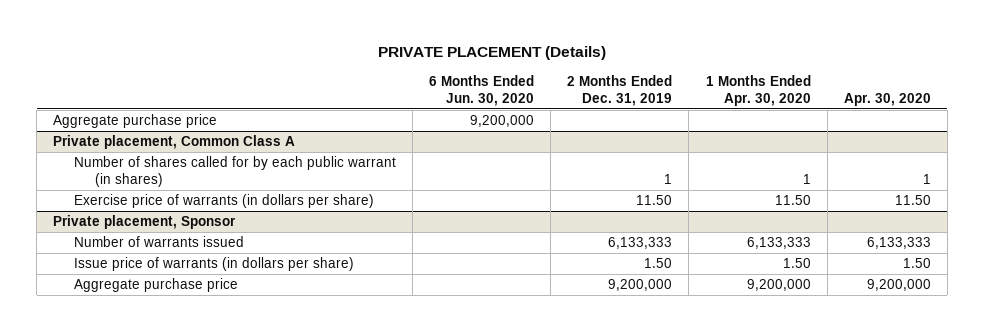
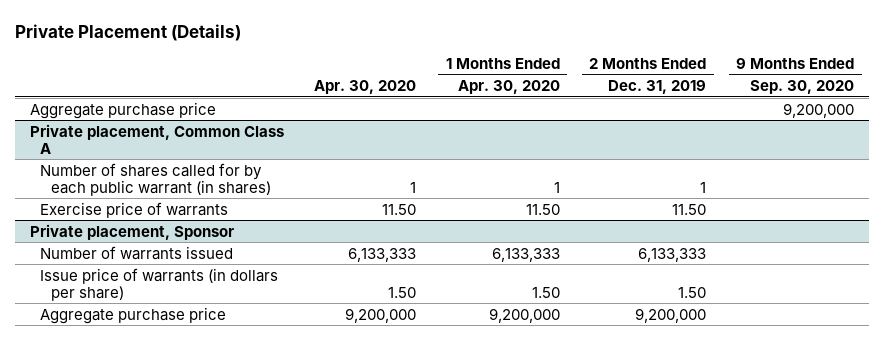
- PRIVATE PLACEMENT (Details)
+ Private Placement (Details)
- | 6 Months Ended Jun. 30, 2020 | 2 Months Ended Dec. 31, 2019 | 1 Months Ended Apr. 30, 2020 | Apr. 30, 2020
+ | Apr. 30, 2020 | 1 Months Ended Apr. 30, 2020 | 2 Months Ended Dec. 31, 2019 | 9 Months Ended Sep. 30, 2020
@ Private placement, Common Class A
- Exercise price of warrants (in dollars per share) | | 11.50 | 11.50 | 11.50
+ Exercise price of warrants | 11.50 | 11.50 | 11.50 |

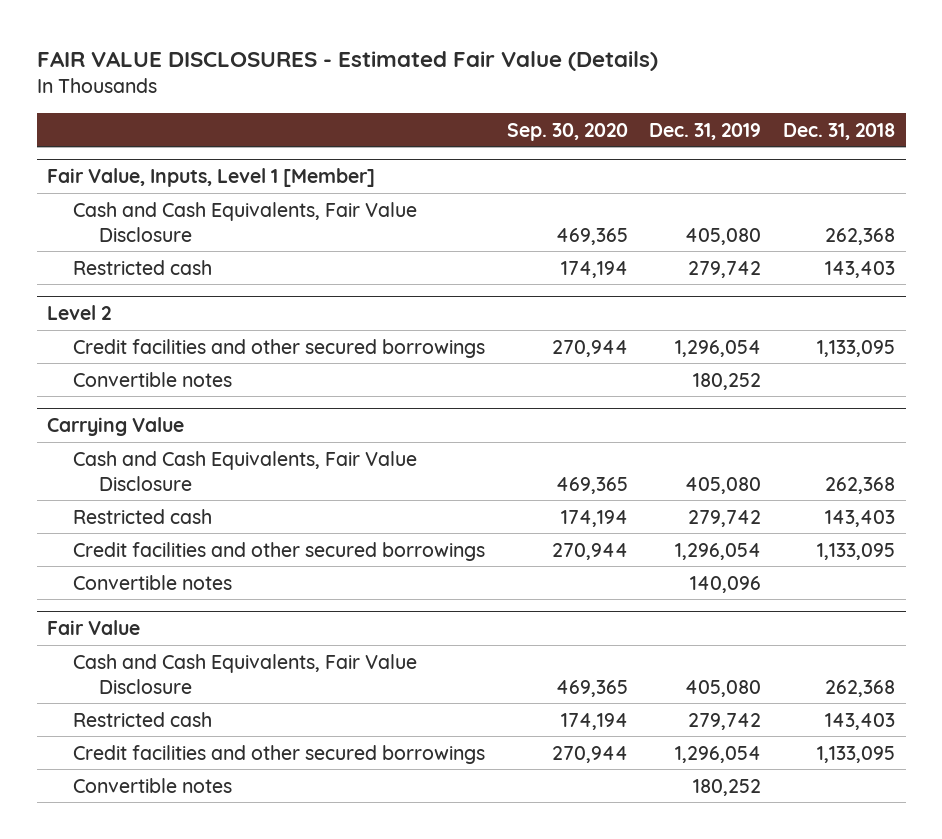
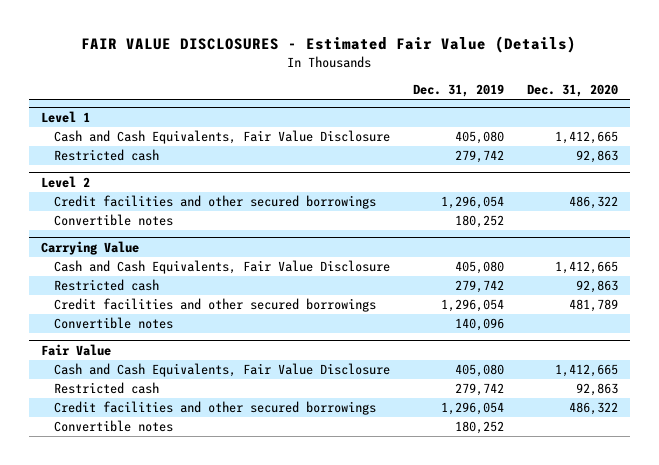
- | Sep. 30, 2020 | Dec. 31, 2019 | Dec. 31, 2018
+ | Dec. 31, 2019 | Dec. 31, 2020
- Fair Value, Inputs, Level 1 [Member]
+ Level 1

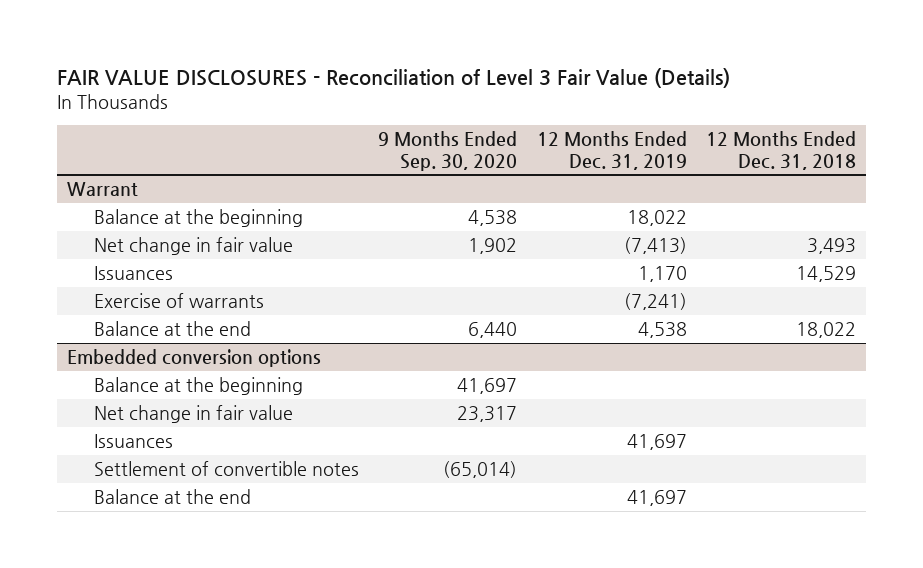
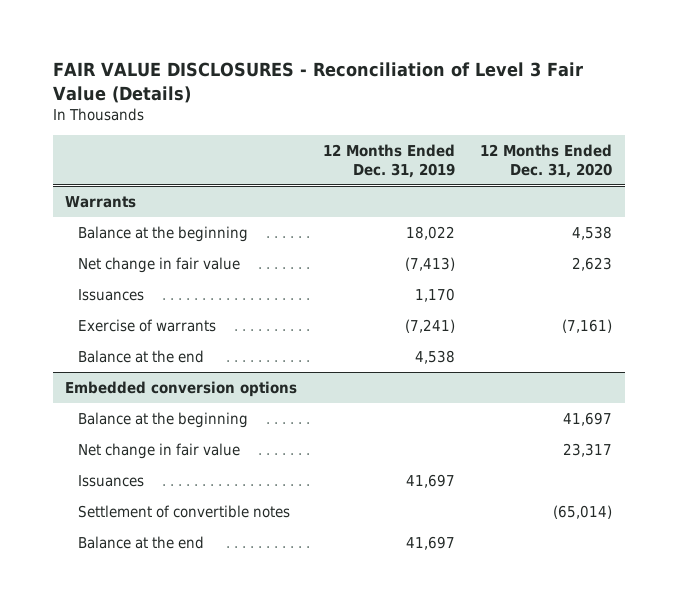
- | 9 Months Ended Sep. 30, 2020 | 12 Months Ended Dec. 31, 2019 | 12 Months Ended Dec. 31, 2018
+ | 12 Months Ended Dec. 31, 2019 | 12 Months Ended Dec. 31, 2020
- Warrant
+ Warrants

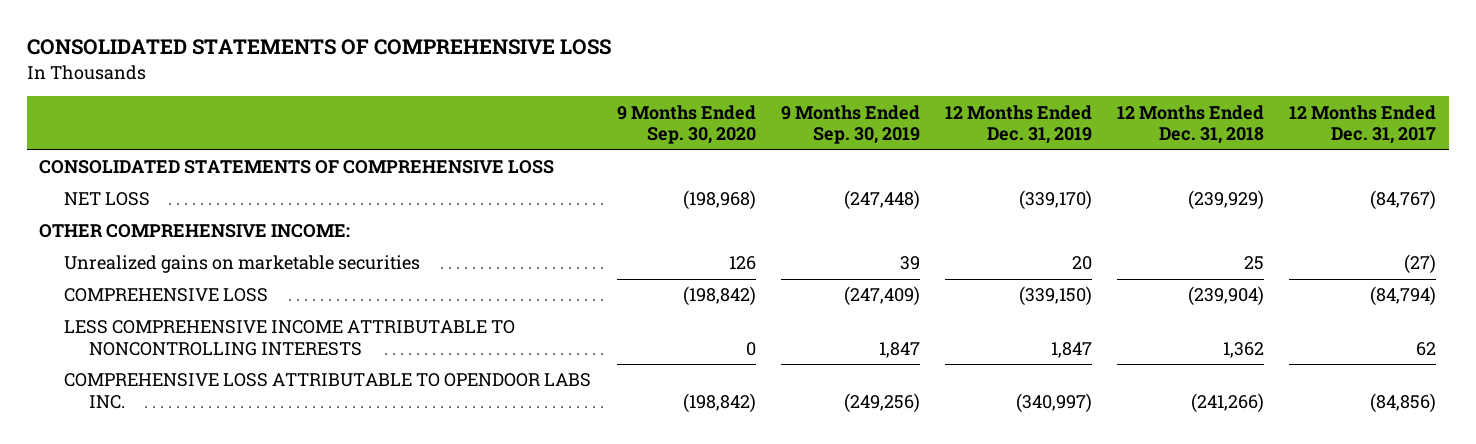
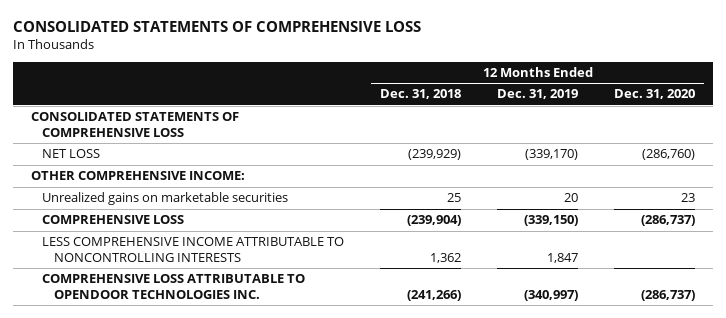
- | 9 Months Ended Sep. 30, 2020 | 9 Months Ended Sep. 30, 2019 | 12 Months Ended Dec. 31, 2019 | 12 Months Ended Dec. 31, 2018 | 12 Months Ended Dec. 31, 2017
+ | 12 Months Ended Dec. 31, 2018 | 12 Months Ended Dec. 31, 2019 | 12 Months Ended Dec. 31, 2020
- COMPREHENSIVE LOSS ATTRIBUTABLE TO OPENDOOR LABS INC. | (198,842) | (249,256) | (340,997) | (241,266) | (84,856)
+ COMPREHENSIVE LOSS ATTRIBUTABLE TO OPENDOOR TECHNOLOGIES INC. | (241,266) | (340,997) | (286,737)

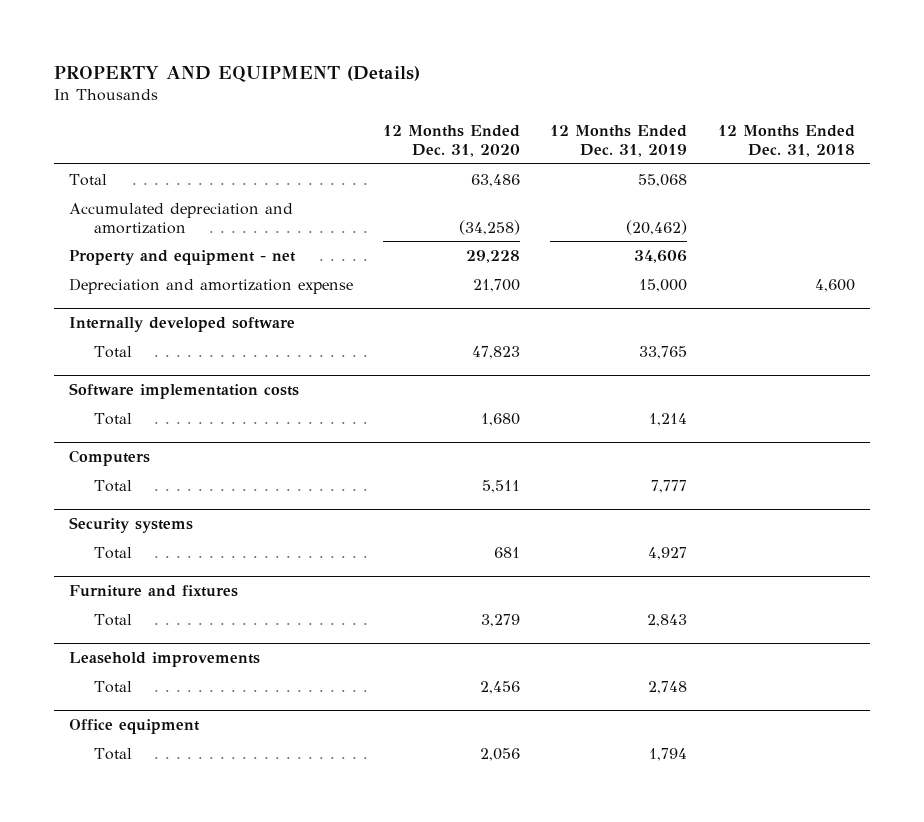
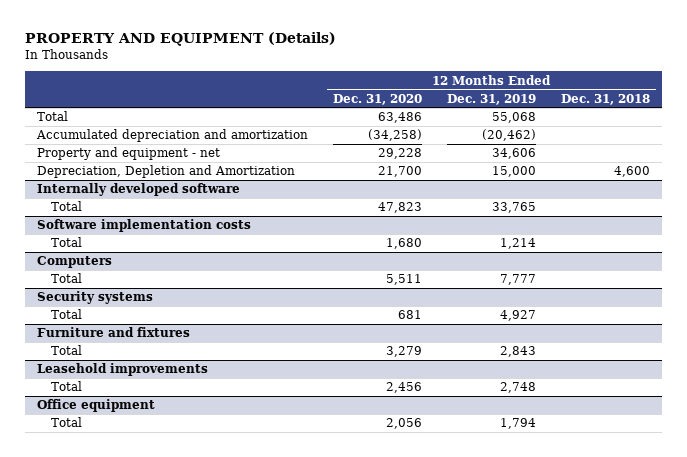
- Depreciation and amortization expense | 21,700 | 15,000 | 4,600
+ Depreciation, Depletion and Amortization | 21,700 | 15,000 | 4,600

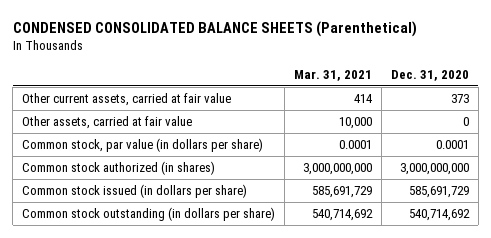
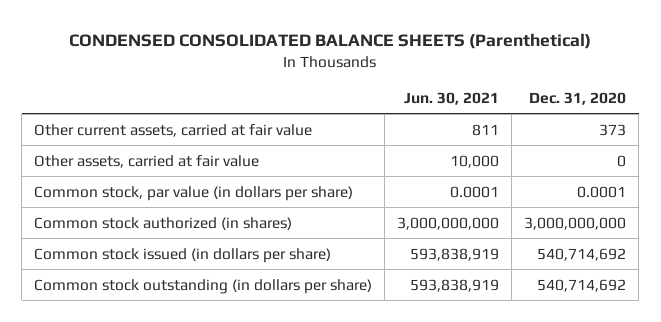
- | Mar. 31, 2021 | Dec. 31, 2020
+ | Jun. 30, 2021 | Dec. 31, 2020
- Common stock issued (in dollars per share) | 585,691,729 | 585,691,729
+ Common stock issued (in dollars per share) | 593,838,919 | 540,714,692

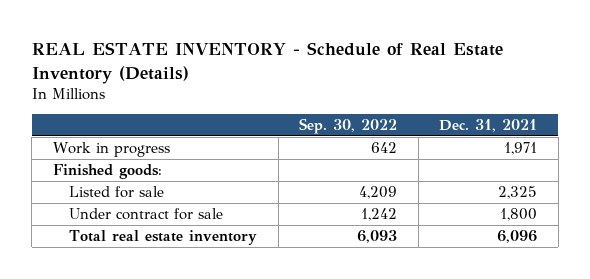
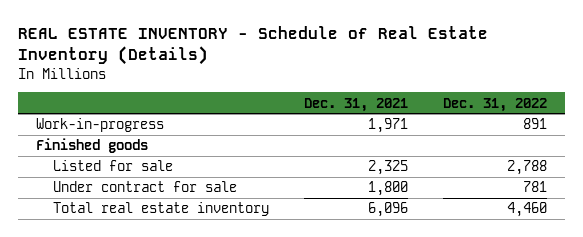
- | Sep. 30, 2022 | Dec. 31, 2021
+ | Dec. 31, 2021 | Dec. 31, 2022
- Work in progress | 642 | 1,971
- Finished goods:
+ Work-in-progress | 1,971 | 891
+ Finished goods

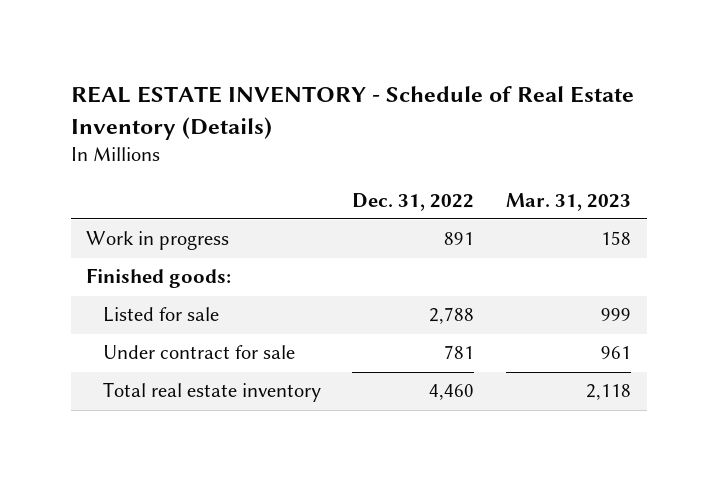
- | Dec. 31, 2021 | Dec. 31, 2022
+ | Dec. 31, 2022 | Mar. 31, 2023
- Work-in-progress | 1,971 | 891
- Finished goods
+ Work in progress | 891 | 158
+ Finished goods:

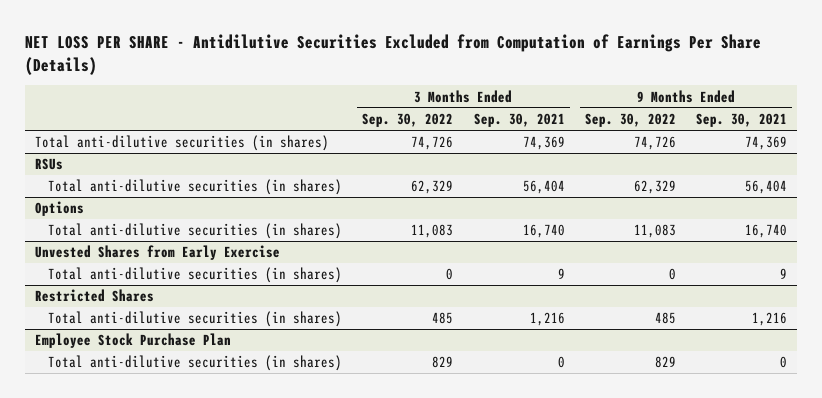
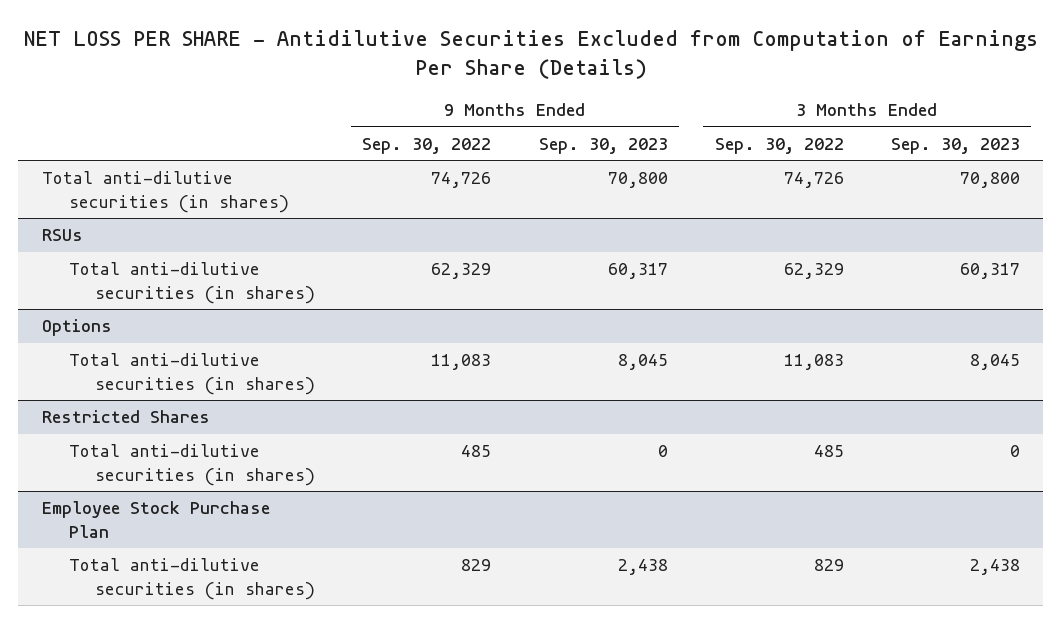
- | 3 Months Ended Sep. 30, 2022 | 3 Months Ended Sep. 30, 2021 | 9 Months Ended Sep. 30, 2022 | 9 Months Ended Sep. 30, 2021
+ | 9 Months Ended Sep. 30, 2022 | 9 Months Ended Sep. 30, 2023 | 3 Months Ended Sep. 30, 2022 | 3 Months Ended Sep. 30, 2023
- Unvested Shares from Early Exercise
- Total anti-dilutive securities (in shares) | 0 | 9 | 0 | 9

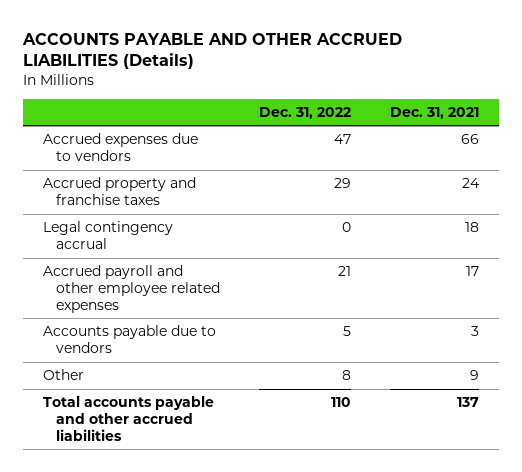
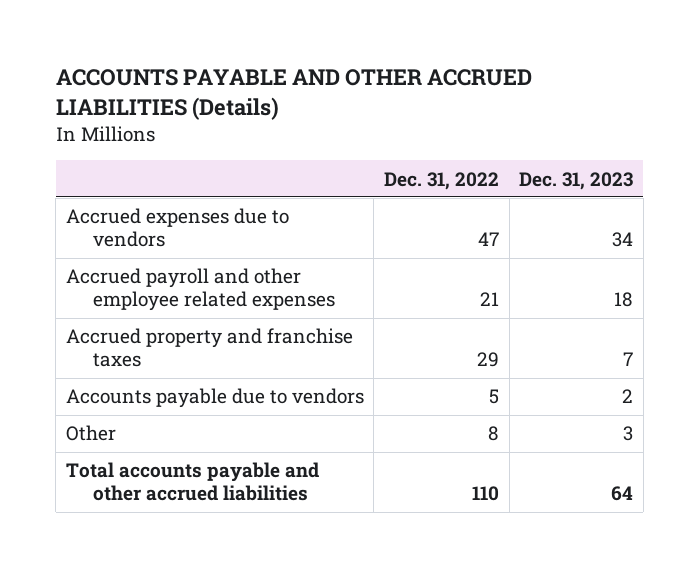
- | Dec. 31, 2022 | Dec. 31, 2021
+ | Dec. 31, 2022 | Dec. 31, 2023
- Legal contingency accrual | 0 | 18
moved down: Accrued property and franchise taxes | 29 | 7

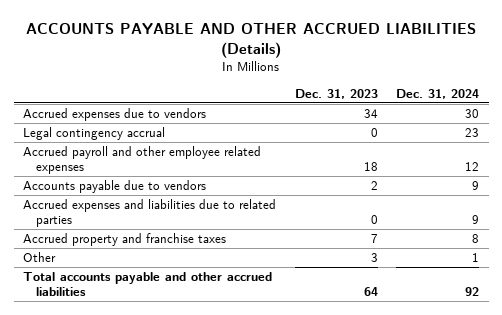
- | Dec. 31, 2022 | Dec. 31, 2023
+ | Dec. 31, 2023 | Dec. 31, 2024
+ Legal contingency accrual | 0 | 23
+ Accrued expenses and liabilities due to related parties | 0 | 9
moved down: Accrued property and franchise taxes | 7 | 8

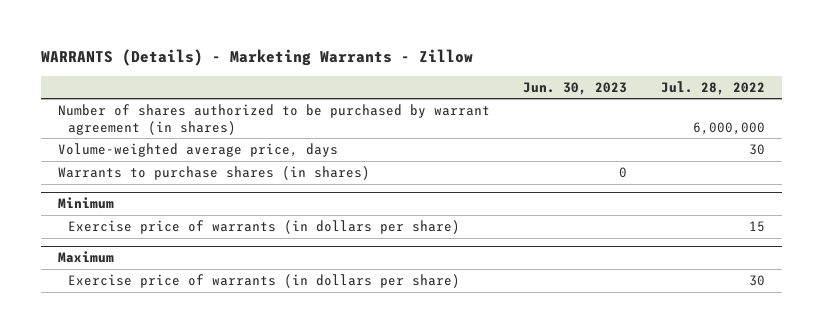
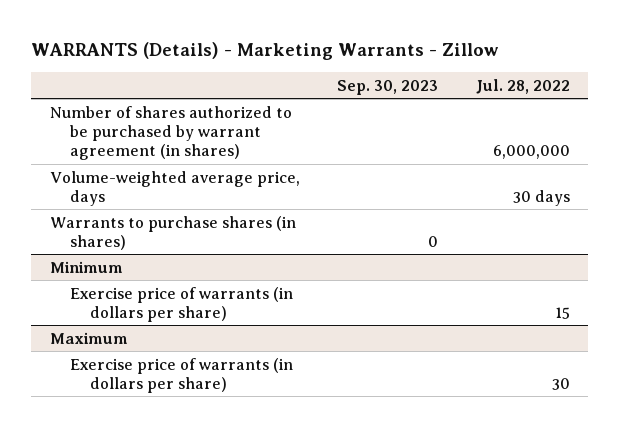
- | Jun. 30, 2023 | Jul. 28, 2022
+ | Sep. 30, 2023 | Jul. 28, 2022
- Volume-weighted average price, days | | 30
+ Volume-weighted average price, days | | 30 days

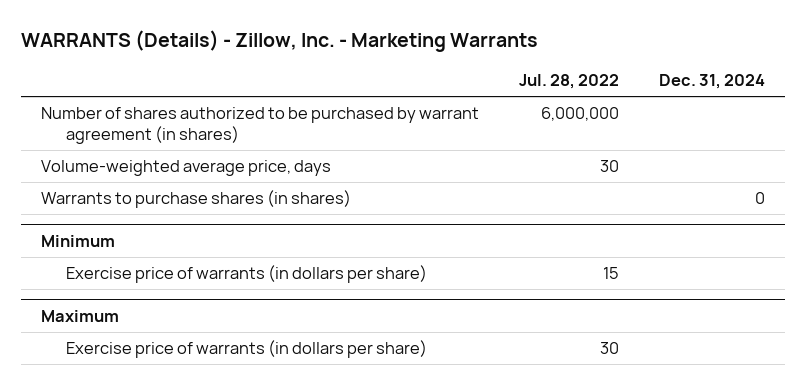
- WARRANTS (Details) - Marketing Warrants - Zillow
+ WARRANTS (Details) - Zillow, Inc. - Marketing Warrants
- | Sep. 30, 2023 | Jul. 28, 2022
+ | Jul. 28, 2022 | Dec. 31, 2024
- Volume-weighted average price, days | | 30 days
+ Volume-weighted average price, days | 30 |

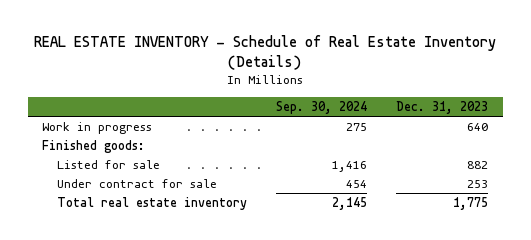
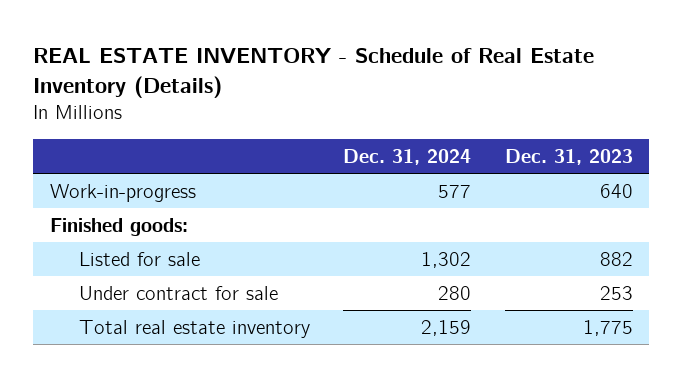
- | Sep. 30, 2024 | Dec. 31, 2023
+ | Dec. 31, 2024 | Dec. 31, 2023
- Work in progress | 275 | 640
+ Work-in-progress | 577 | 640

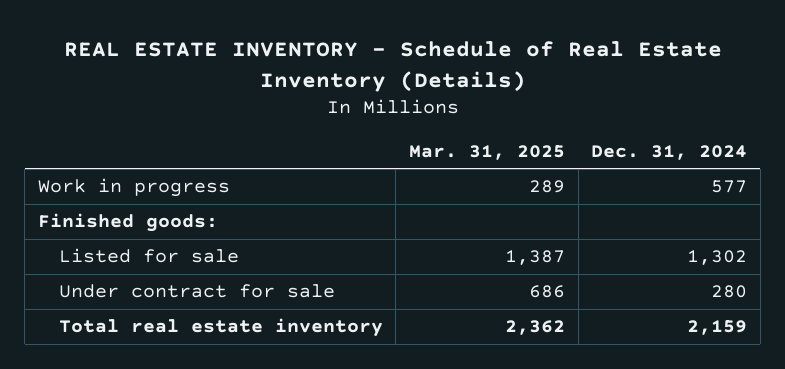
- | Dec. 31, 2024 | Dec. 31, 2023
+ | Mar. 31, 2025 | Dec. 31, 2024
- Work-in-progress | 577 | 640
+ Work in progress | 289 | 577

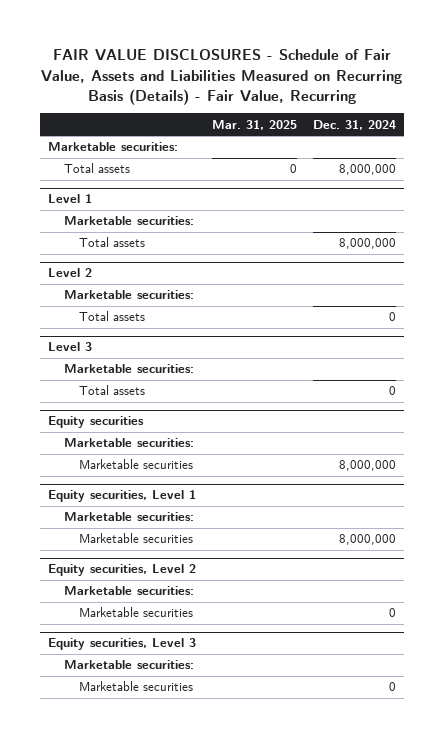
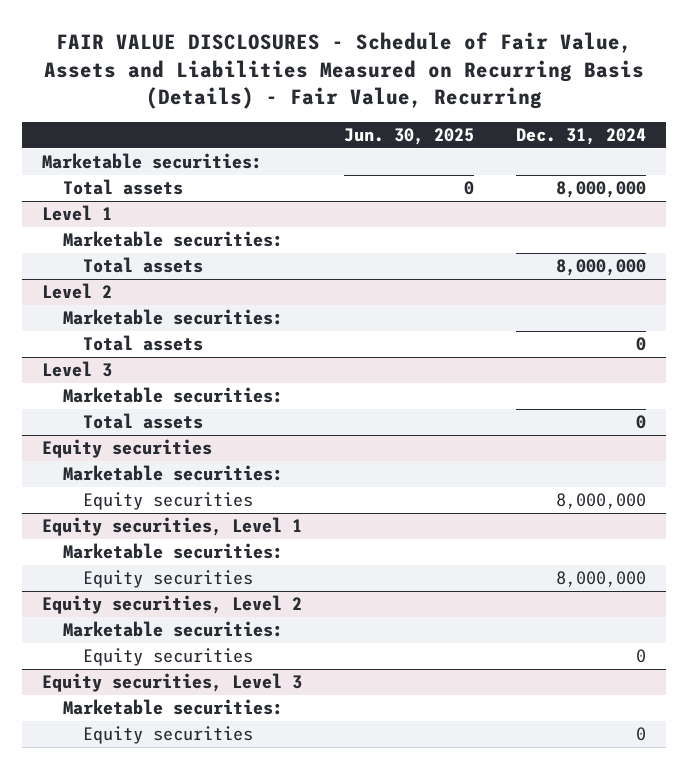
- | Mar. 31, 2025 | Dec. 31, 2024
+ | Jun. 30, 2025 | Dec. 31, 2024
@ Equity securities
- Marketable securities | | 8,000,000
+ Equity securities | | 8,000,000
@ Equity securities, Level 1
- Marketable securities | | 8,000,000
+ Equity securities | | 8,000,000
@ Equity securities, Level 2
- Marketable securities | | 0
+ Equity securities | | 0
@ Equity securities, Level 3
- Marketable securities | | 0
+ Equity securities | | 0

